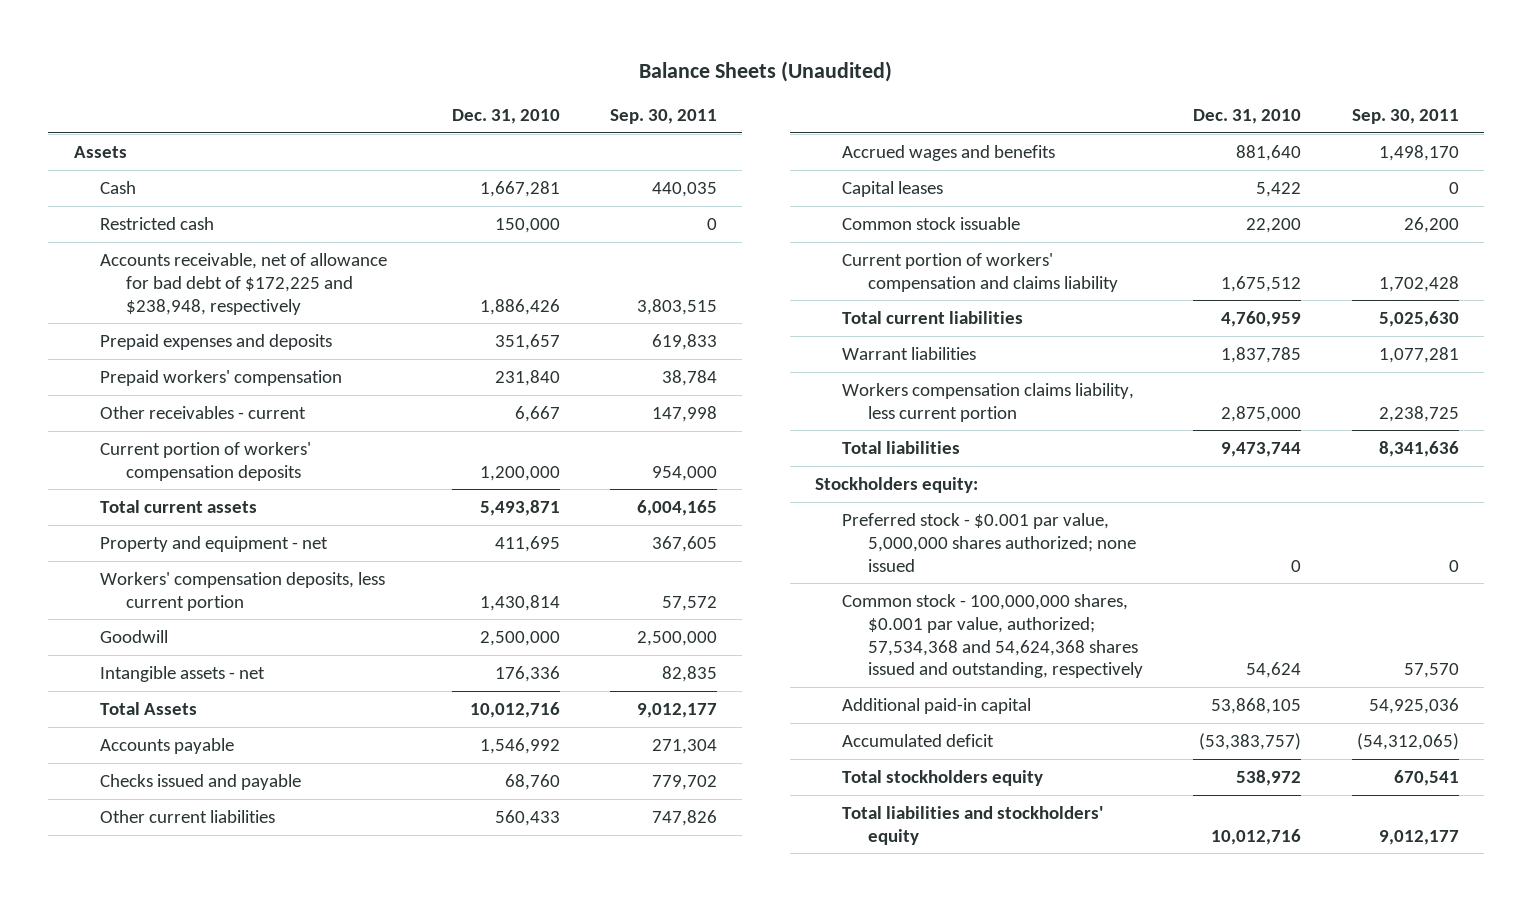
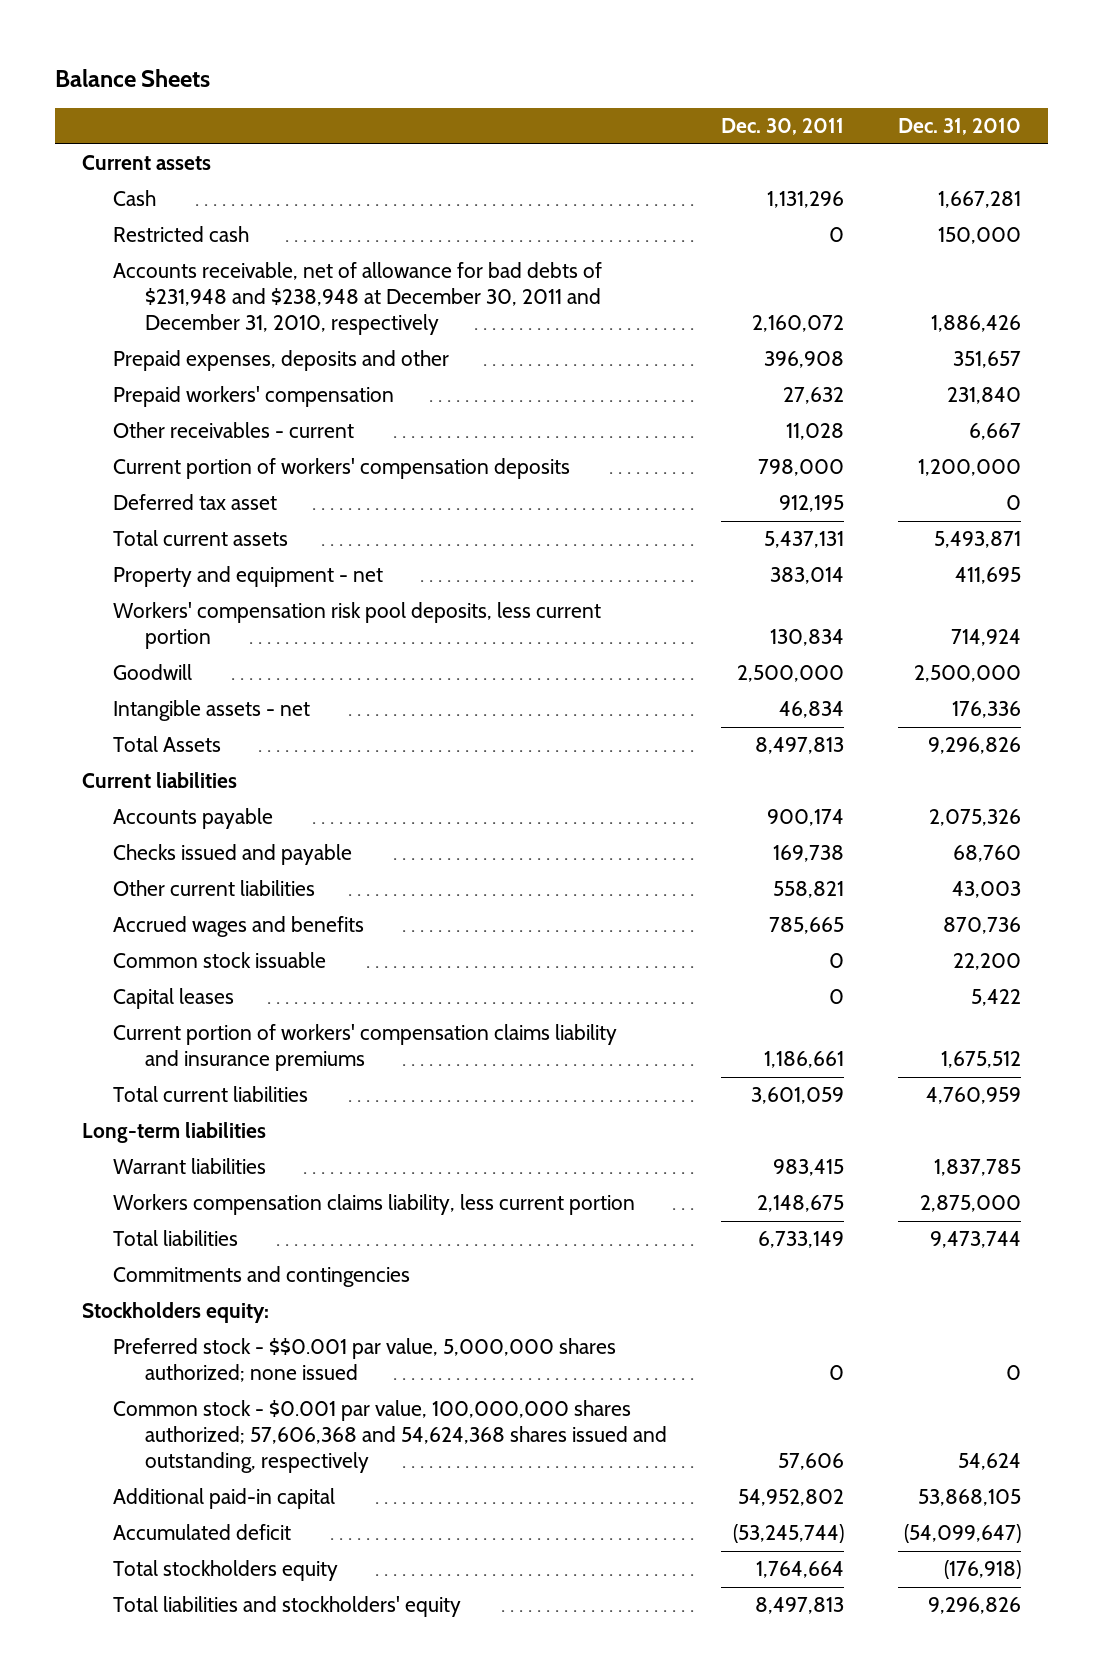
- Balance Sheets (Unaudited)
+ Balance Sheets
- | Dec. 31, 2010 | Sep. 30, 2011
+ | Dec. 30, 2011 | Dec. 31, 2010
- Assets
+ Current assets
- Accounts receivable, net of allowance for bad debt of $172,225 and $238,948, respectively | 1,886,426 | 3,803,515
- Prepaid expenses and deposits | 351,657 | 619,833
+ Accounts receivable, net of allowance for bad debts of $231,948 and $238,948 at December 30, 2011 and December 31, 2010, respectively | 2,160,072 | 1,886,426
+ Prepaid expenses, deposits and other | 396,908 | 351,657
+ Deferred tax asset | 912,195 | 0
- Workers' compensation deposits, less current portion | 1,430,814 | 57,572
+ Workers' compensation risk pool deposits, less current portion | 130,834 | 714,924
- Total Assets | 10,012,716 | 9,012,177
- Accounts payable | 1,546,992 | 271,304
+ Total Assets | 8,497,813 | 9,296,826
+ Current liabilities
+ Accounts payable | 900,174 | 2,075,326
- Other current liabilities | 560,433 | 747,826
- Accrued wages and benefits | 881,640 | 1,498,170
+ Other current liabilities | 558,821 | 43,003
+ Accrued wages and benefits | 785,665 | 870,736
- Current portion of workers' compensation and claims liability | 1,675,512 | 1,702,428
moved down: Capital leases | 0 | 5,422
+ Current portion of workers' compensation claims liability and insurance premiums | 1,186,661 | 1,675,512
+ Long-term liabilities
+ Commitments and contingencies
- Preferred stock - $0.001 par value, 5,000,000 shares authorized; none issued | 0 | 0
- Common stock - 100,000,000 shares, $0.001 par value, authorized; 57,534,368 and 54,624,368 shares issued and outstanding, respectively | 54,624 | 57,570
+ Preferred stock - $$0.001 par value, 5,000,000 shares authorized; none issued | 0 | 0
+ Common stock - $0.001 par value, 100,000,000 shares authorized; 57,606,368 and 54,624,368 shares issued and outstanding, respectively | 57,606 | 54,624
- Accumulated deficit | (53,383,757) | (54,312,065)
- Total stockholders equity | 538,972 | 670,541
- Total liabilities and stockholders' equity | 10,012,716 | 9,012,177
+ Accumulated deficit | (53,245,744) | (54,099,647)
+ Total stockholders equity | 1,764,664 | (176,918)
+ Total liabilities and stockholders' equity | 8,497,813 | 9,296,826

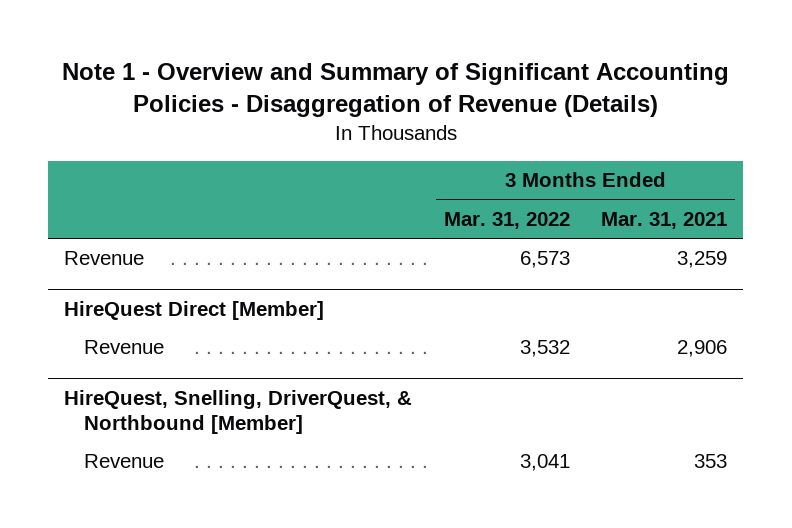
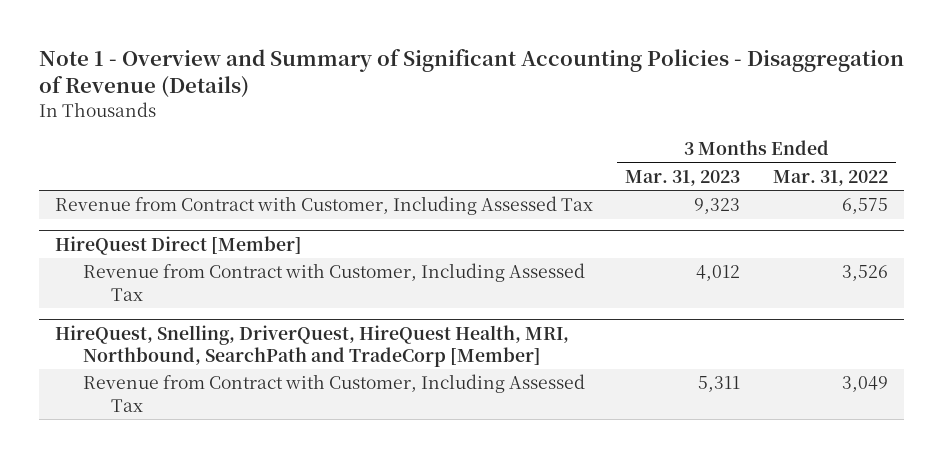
- | 3 Months Ended Mar. 31, 2022 | 3 Months Ended Mar. 31, 2021
+ | 3 Months Ended Mar. 31, 2023 | 3 Months Ended Mar. 31, 2022
- Revenue | 6,573 | 3,259
+ Revenue from Contract with Customer, Including Assessed Tax | 9,323 | 6,575
@ HireQuest Direct [Member]
- Revenue | 3,532 | 2,906
- HireQuest, Snelling, DriverQuest, & Northbound [Member]
- Revenue | 3,041 | 353
@ HireQuest Direct [Member]
+ Revenue from Contract with Customer, Including Assessed Tax | 4,012 | 3,526
+ HireQuest, Snelling, DriverQuest, HireQuest Health, MRI, Northbound, SearchPath and TradeCorp [Member]
+ Revenue from Contract with Customer, Including Assessed Tax | 5,311 | 3,049

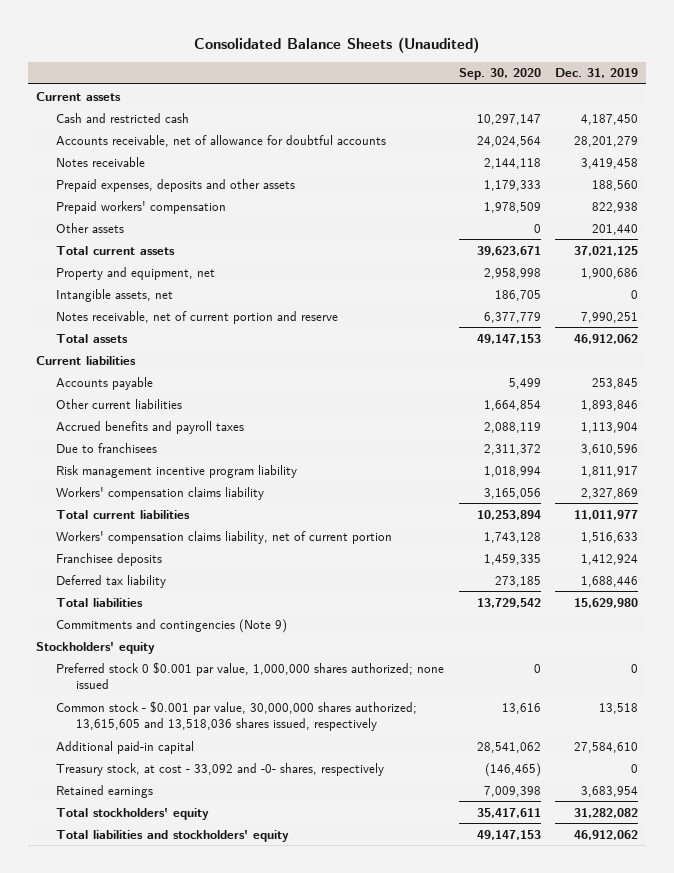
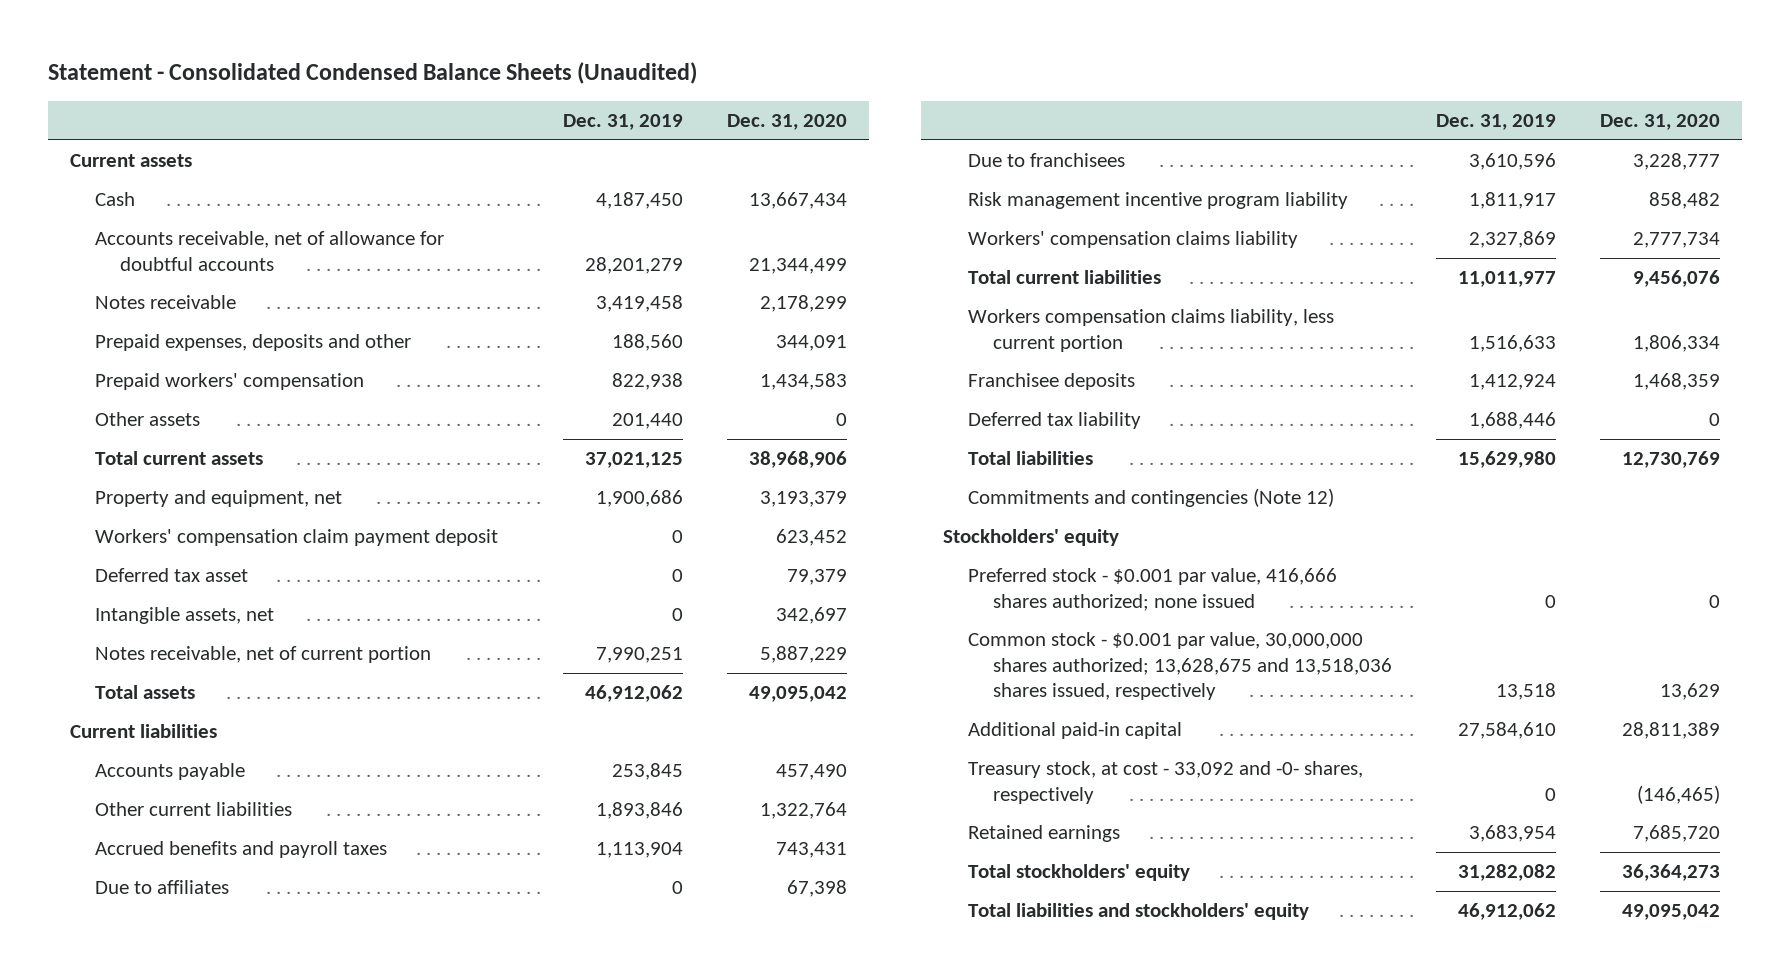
- Consolidated Balance Sheets (Unaudited)
+ Statement - Consolidated Condensed Balance Sheets (Unaudited)
- | Sep. 30, 2020 | Dec. 31, 2019
+ | Dec. 31, 2019 | Dec. 31, 2020
- Cash and restricted cash | 10,297,147 | 4,187,450
+ Cash | 4,187,450 | 13,667,434
- Prepaid expenses, deposits and other assets | 1,179,333 | 188,560
+ Prepaid expenses, deposits and other | 188,560 | 344,091
+ Workers' compensation claim payment deposit | 0 | 623,452
+ Deferred tax asset | 0 | 79,379
- Notes receivable, net of current portion and reserve | 6,377,779 | 7,990,251
+ Notes receivable, net of current portion | 7,990,251 | 5,887,229
+ Due to affiliates | 0 | 67,398
- Workers' compensation claims liability, net of current portion | 1,743,128 | 1,516,633
+ Workers compensation claims liability, less current portion | 1,516,633 | 1,806,334
- Commitments and contingencies (Note 9)
+ Commitments and contingencies (Note 12)
- Preferred stock 0 $0.001 par value, 1,000,000 shares authorized; none issued | 0 | 0
- Common stock - $0.001 par value, 30,000,000 shares authorized; 13,615,605 and 13,518,036 shares issued, respectively | 13,616 | 13,518
+ Preferred stock - $0.001 par value, 416,666 shares authorized; none issued | 0 | 0
+ Common stock - $0.001 par value, 30,000,000 shares authorized; 13,628,675 and 13,518,036 shares issued, respectively | 13,518 | 13,629

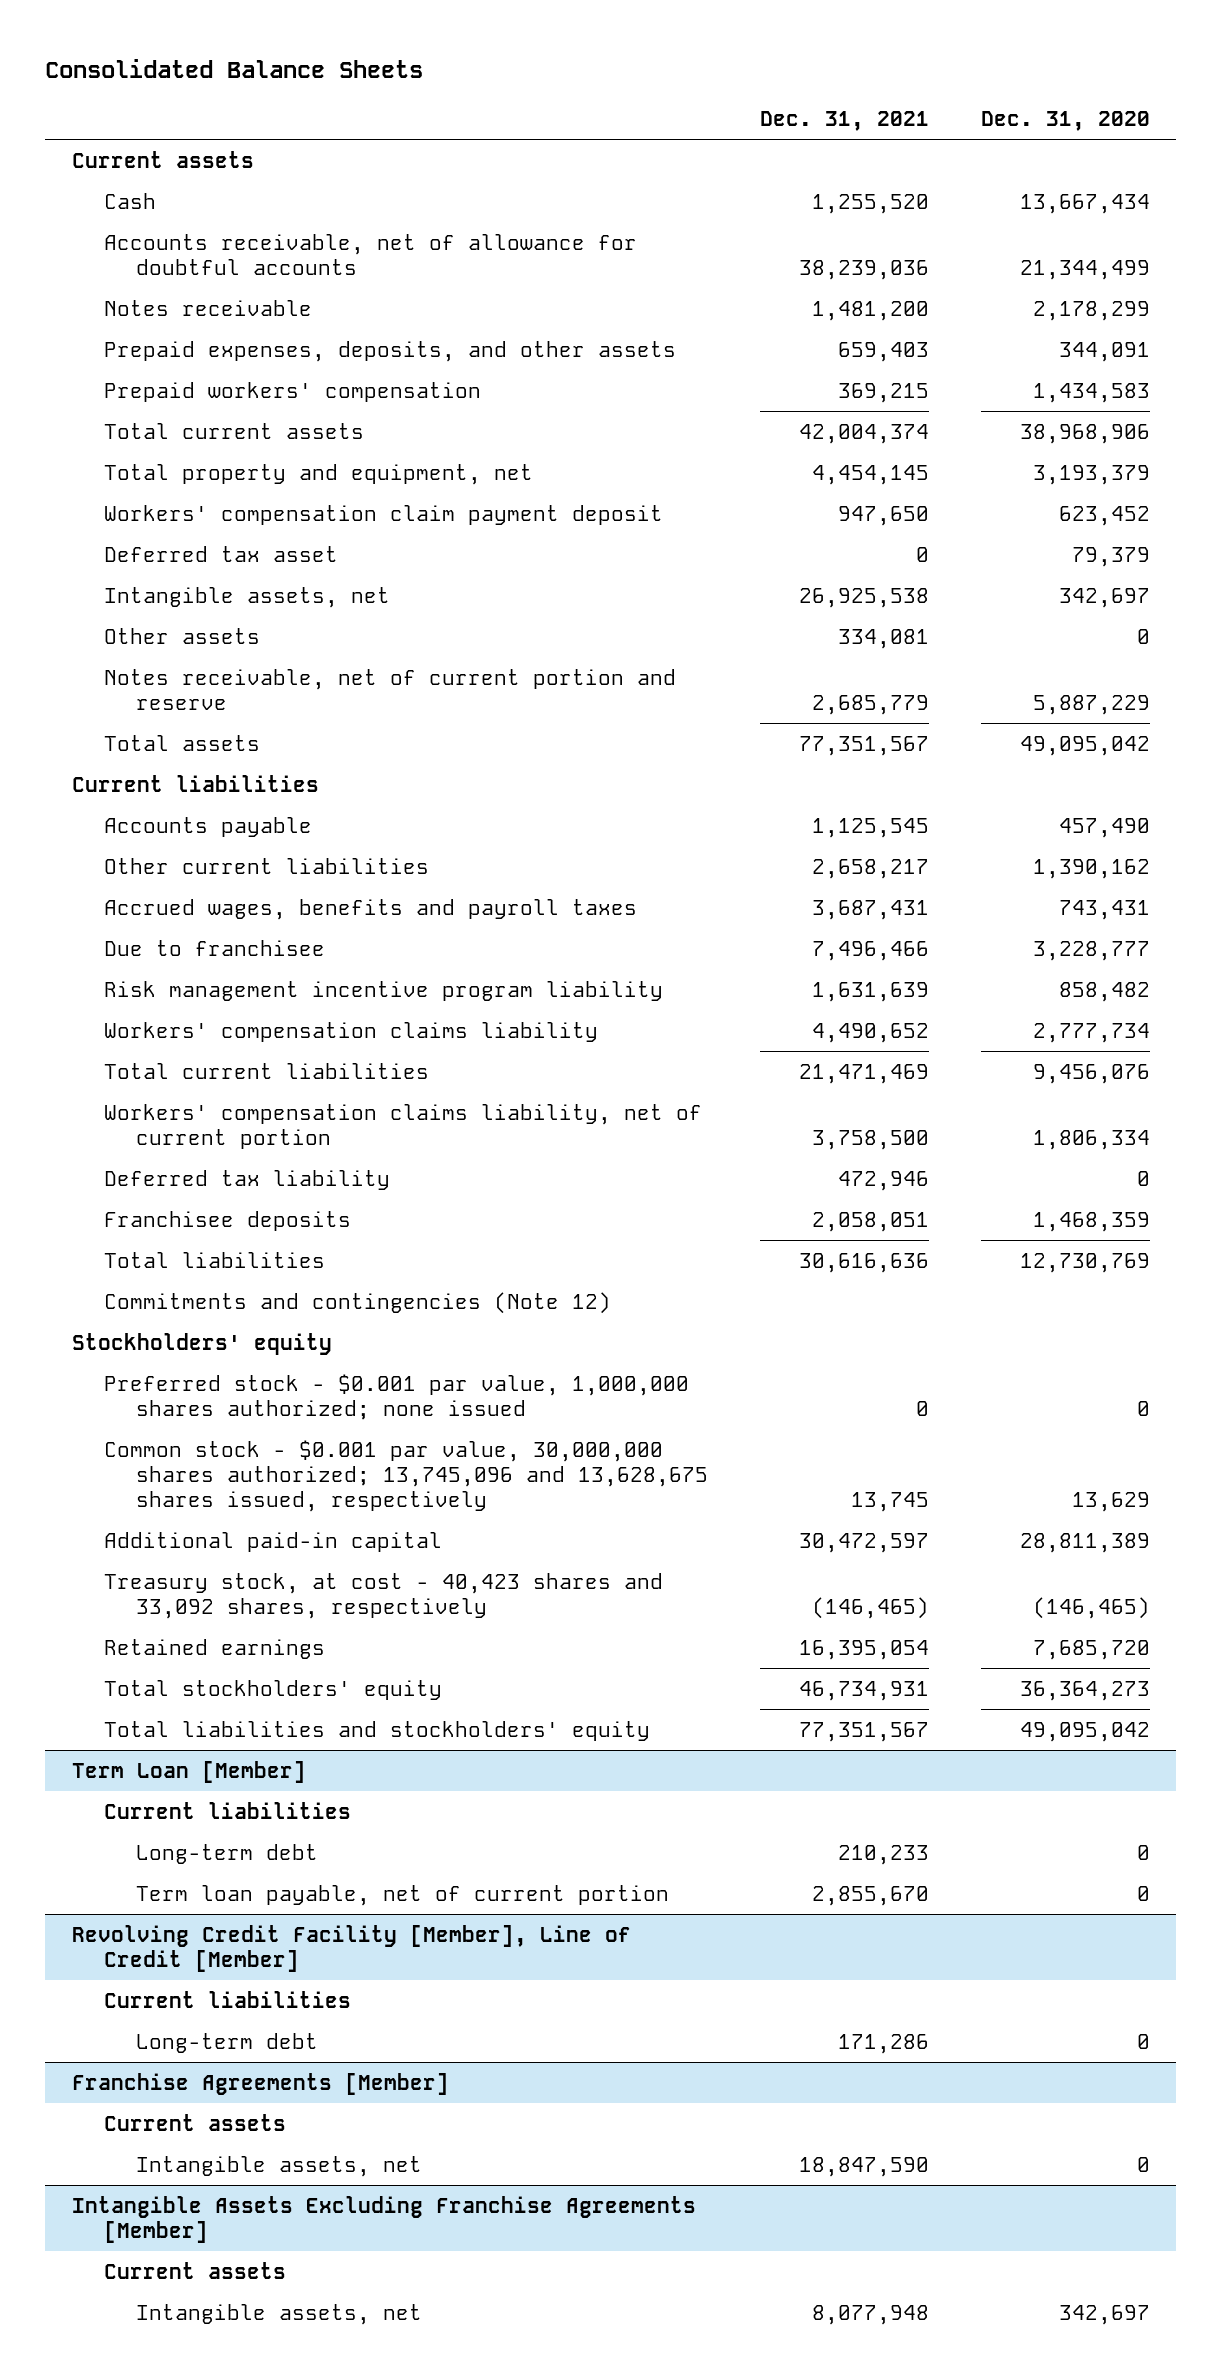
- Statement - Consolidated Condensed Balance Sheets (Unaudited)
+ Consolidated Balance Sheets
- | Dec. 31, 2019 | Dec. 31, 2020
+ | Dec. 31, 2021 | Dec. 31, 2020
- Prepaid expenses, deposits and other | 188,560 | 344,091
+ Prepaid expenses, deposits, and other assets | 659,403 | 344,091
- Property and equipment, net | 1,900,686 | 3,193,379
+ Total property and equipment, net | 4,454,145 | 3,193,379
- Notes receivable, net of current portion | 7,990,251 | 5,887,229
moved down: Other assets | 334,081 | 0
+ Notes receivable, net of current portion and reserve | 2,685,779 | 5,887,229
- Other current liabilities | 1,893,846 | 1,322,764
- Accrued benefits and payroll taxes | 1,113,904 | 743,431
- Due to affiliates | 0 | 67,398
- Due to franchisees | 3,610,596 | 3,228,777
+ Other current liabilities | 2,658,217 | 1,390,162
+ Accrued wages, benefits and payroll taxes | 3,687,431 | 743,431
+ Due to franchisee | 7,496,466 | 3,228,777
- Workers compensation claims liability, less current portion | 1,516,633 | 1,806,334
+ Workers' compensation claims liability, net of current portion | 3,758,500 | 1,806,334
moved down: Franchisee deposits | 2,058,051 | 1,468,359
- Preferred stock - $0.001 par value, 416,666 shares authorized; none issued | 0 | 0
- Common stock - $0.001 par value, 30,000,000 shares authorized; 13,628,675 and 13,518,036 shares issued, respectively | 13,518 | 13,629
+ Preferred stock - $0.001 par value, 1,000,000 shares authorized; none issued | 0 | 0
+ Common stock - $0.001 par value, 30,000,000 shares authorized; 13,745,096 and 13,628,675 shares issued, respectively | 13,745 | 13,629
- Treasury stock, at cost - 33,092 and -0- shares, respectively | 0 | (146,465)
+ Treasury stock, at cost - 40,423 shares and 33,092 shares, respectively | (146,465) | (146,465)
+ Term Loan [Member]
+ Current liabilities
+ Long-term debt | 210,233 | 0
+ Term loan payable, net of current portion | 2,855,670 | 0
+ Revolving Credit Facility [Member], Line of Credit [Member]
+ Current liabilities
+ Long-term debt | 171,286 | 0
+ Franchise Agreements [Member]
+ Current assets
+ Intangible assets, net | 18,847,590 | 0
+ Intangible Assets Excluding Franchise Agreements [Member]
+ Current assets
+ Intangible assets, net | 8,077,948 | 342,697

